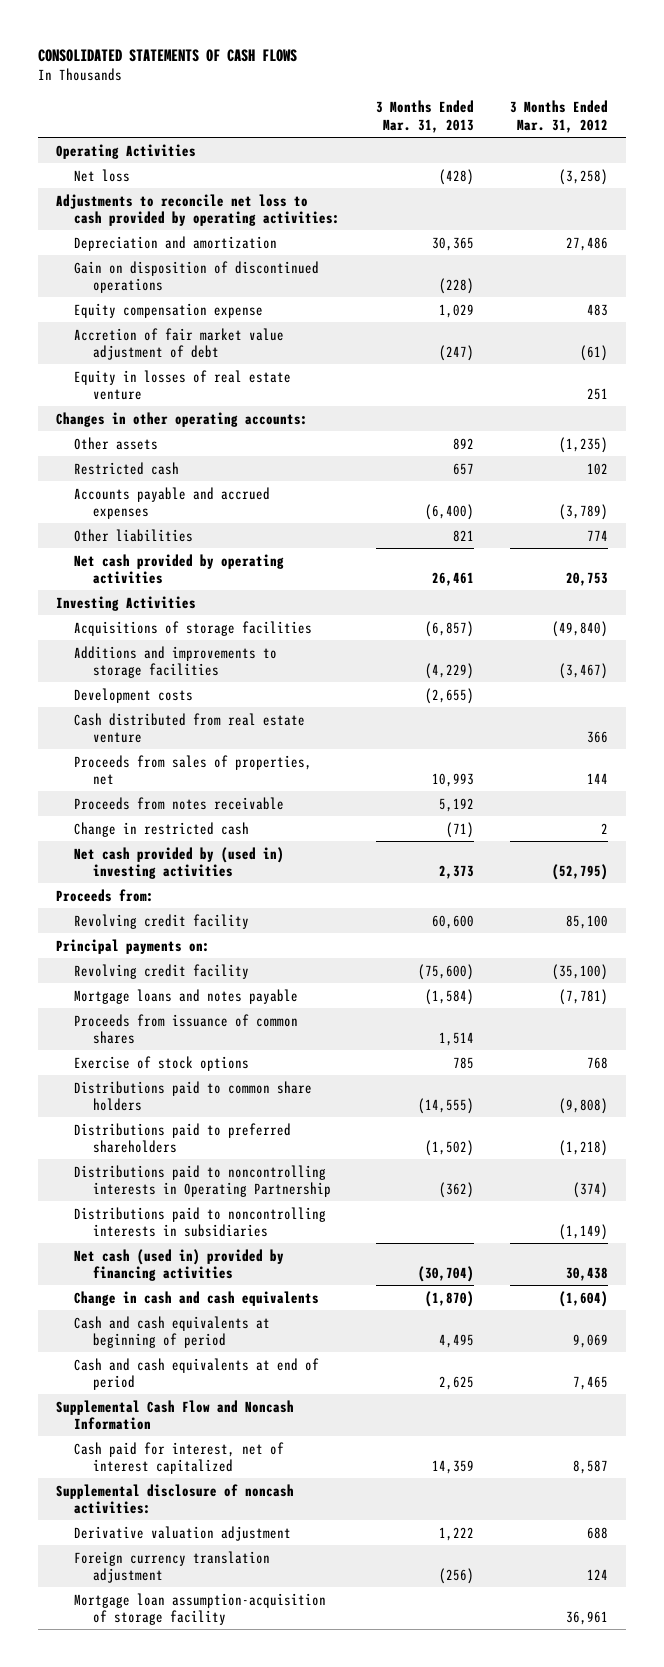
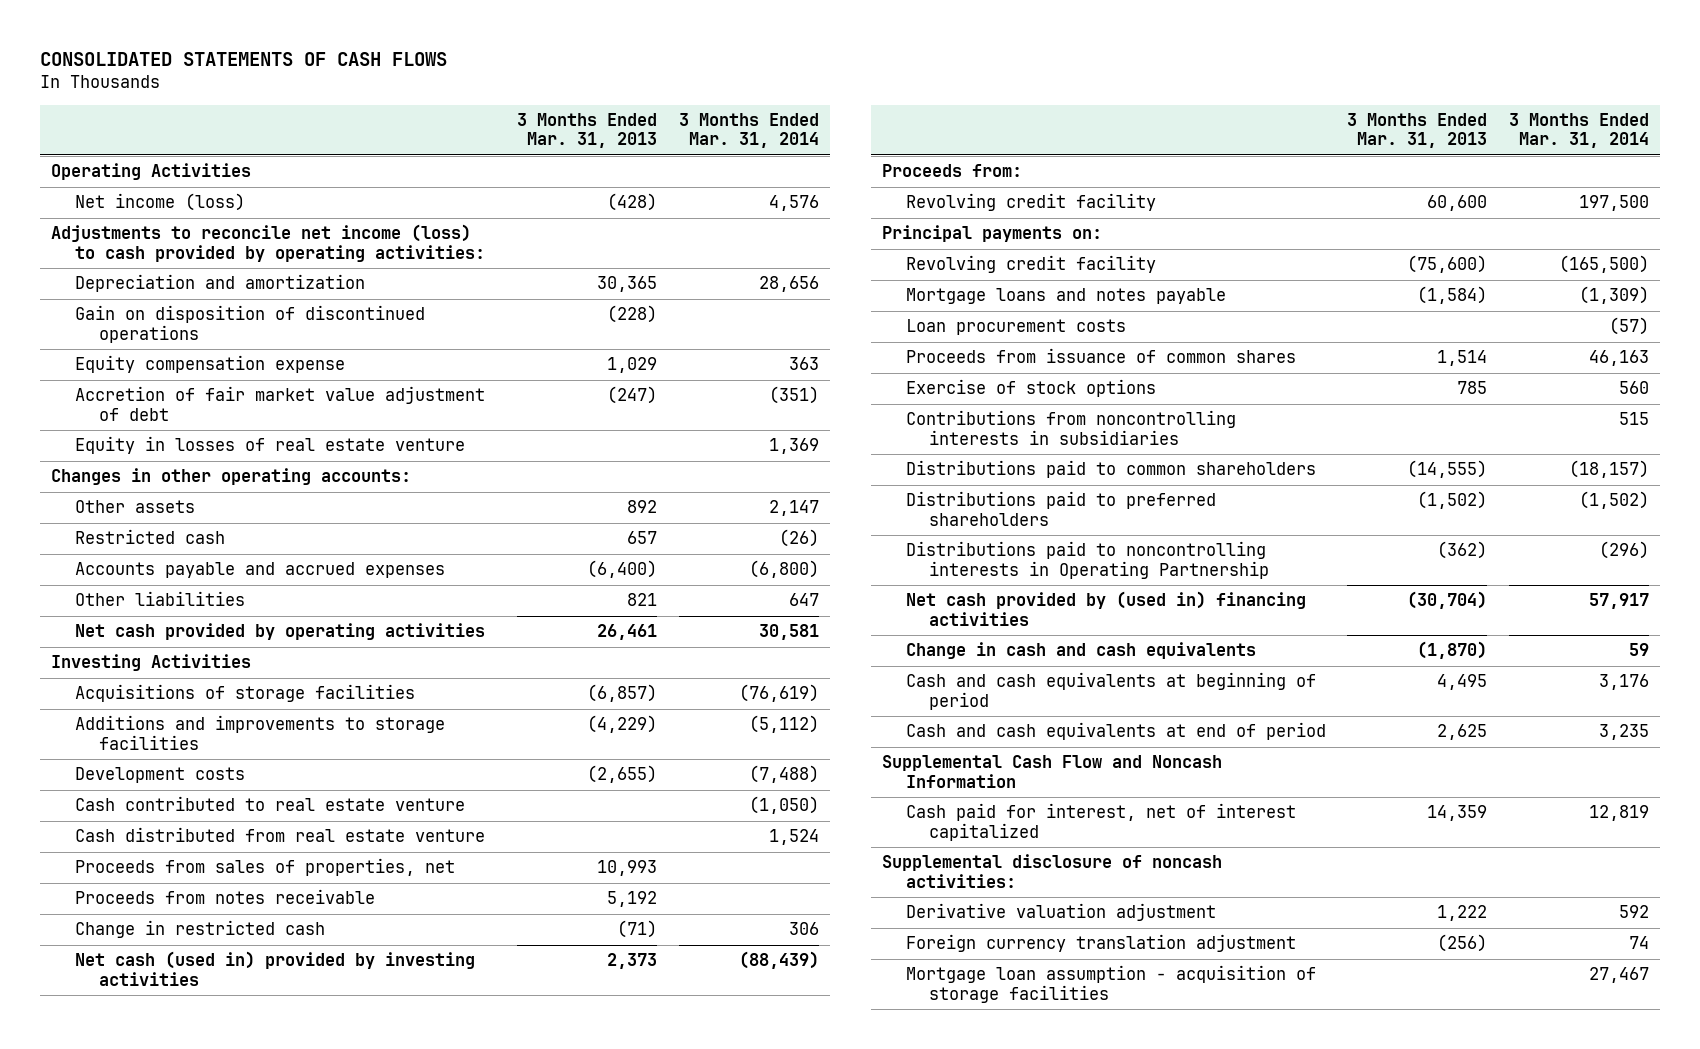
- | 3 Months Ended Mar. 31, 2013 | 3 Months Ended Mar. 31, 2012
+ | 3 Months Ended Mar. 31, 2013 | 3 Months Ended Mar. 31, 2014
- Net loss | (428) | (3,258)
- Adjustments to reconcile net loss to cash provided by operating activities:
+ Net income (loss) | (428) | 4,576
+ Adjustments to reconcile net income (loss) to cash provided by operating activities:
+ Cash contributed to real estate venture | | (1,050)
- Net cash provided by (used in) investing activities | 2,373 | (52,795)
+ Net cash (used in) provided by investing activities | 2,373 | (88,439)
+ Loan procurement costs | | (57)
- Distributions paid to common share holders | (14,555) | (9,808)
+ Contributions from noncontrolling interests in subsidiaries | | 515
+ Distributions paid to common shareholders | (14,555) | (18,157)
- Distributions paid to noncontrolling interests in subsidiaries | | (1,149)
- Net cash (used in) provided by financing activities | (30,704) | 30,438
+ Net cash provided by (used in) financing activities | (30,704) | 57,917
- Mortgage loan assumption-acquisition of storage facility | | 36,961
+ Mortgage loan assumption - acquisition of storage facilities | | 27,467

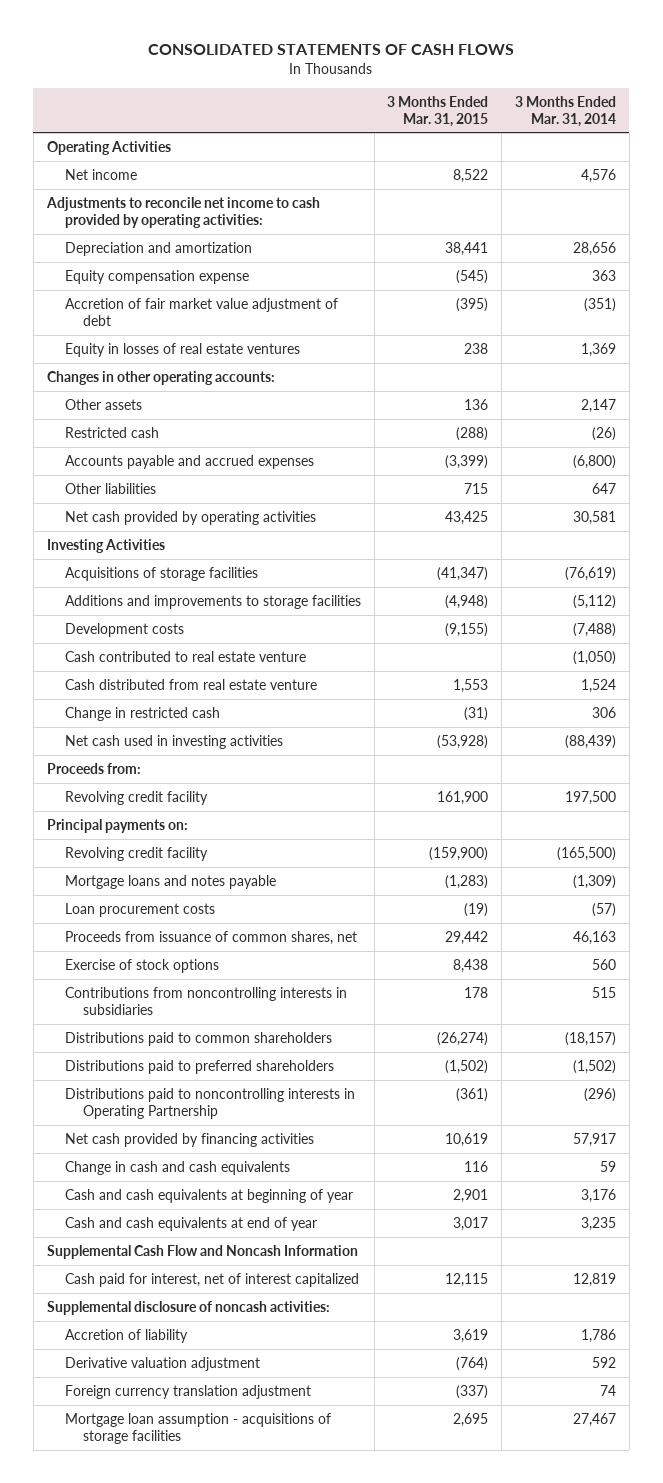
- | 3 Months Ended Mar. 31, 2013 | 3 Months Ended Mar. 31, 2014
+ | 3 Months Ended Mar. 31, 2015 | 3 Months Ended Mar. 31, 2014
- Net income (loss) | (428) | 4,576
- Adjustments to reconcile net income (loss) to cash provided by operating activities:
+ Net income | 8,522 | 4,576
+ Adjustments to reconcile net income to cash provided by operating activities:
- Gain on disposition of discontinued operations | (228) |
- Equity in losses of real estate venture | | 1,369
+ Equity in losses of real estate ventures | 238 | 1,369
- Proceeds from sales of properties, net | 10,993 |
- Proceeds from notes receivable | 5,192 |
- Net cash (used in) provided by investing activities | 2,373 | (88,439)
+ Net cash used in investing activities | (53,928) | (88,439)
- Proceeds from issuance of common shares | 1,514 | 46,163
+ Proceeds from issuance of common shares, net | 29,442 | 46,163
- Net cash provided by (used in) financing activities | (30,704) | 57,917
+ Net cash provided by financing activities | 10,619 | 57,917
- Cash and cash equivalents at beginning of period | 4,495 | 3,176
- Cash and cash equivalents at end of period | 2,625 | 3,235
+ Cash and cash equivalents at beginning of year | 2,901 | 3,176
+ Cash and cash equivalents at end of year | 3,017 | 3,235
+ Accretion of liability | 3,619 | 1,786
- Mortgage loan assumption - acquisition of storage facilities | | 27,467
+ Mortgage loan assumption - acquisitions of storage facilities | 2,695 | 27,467

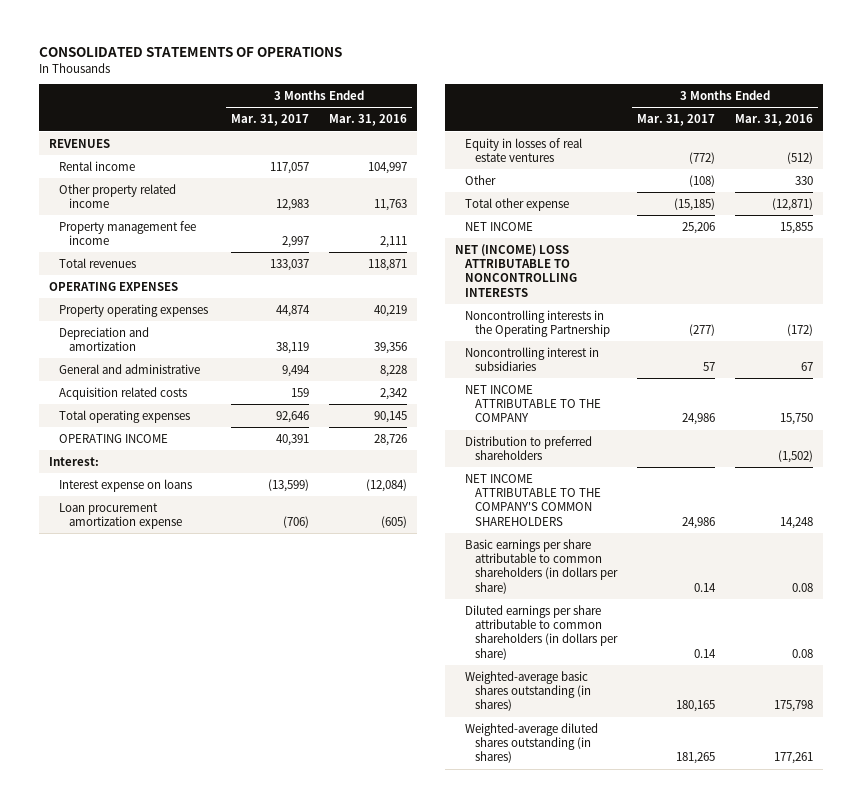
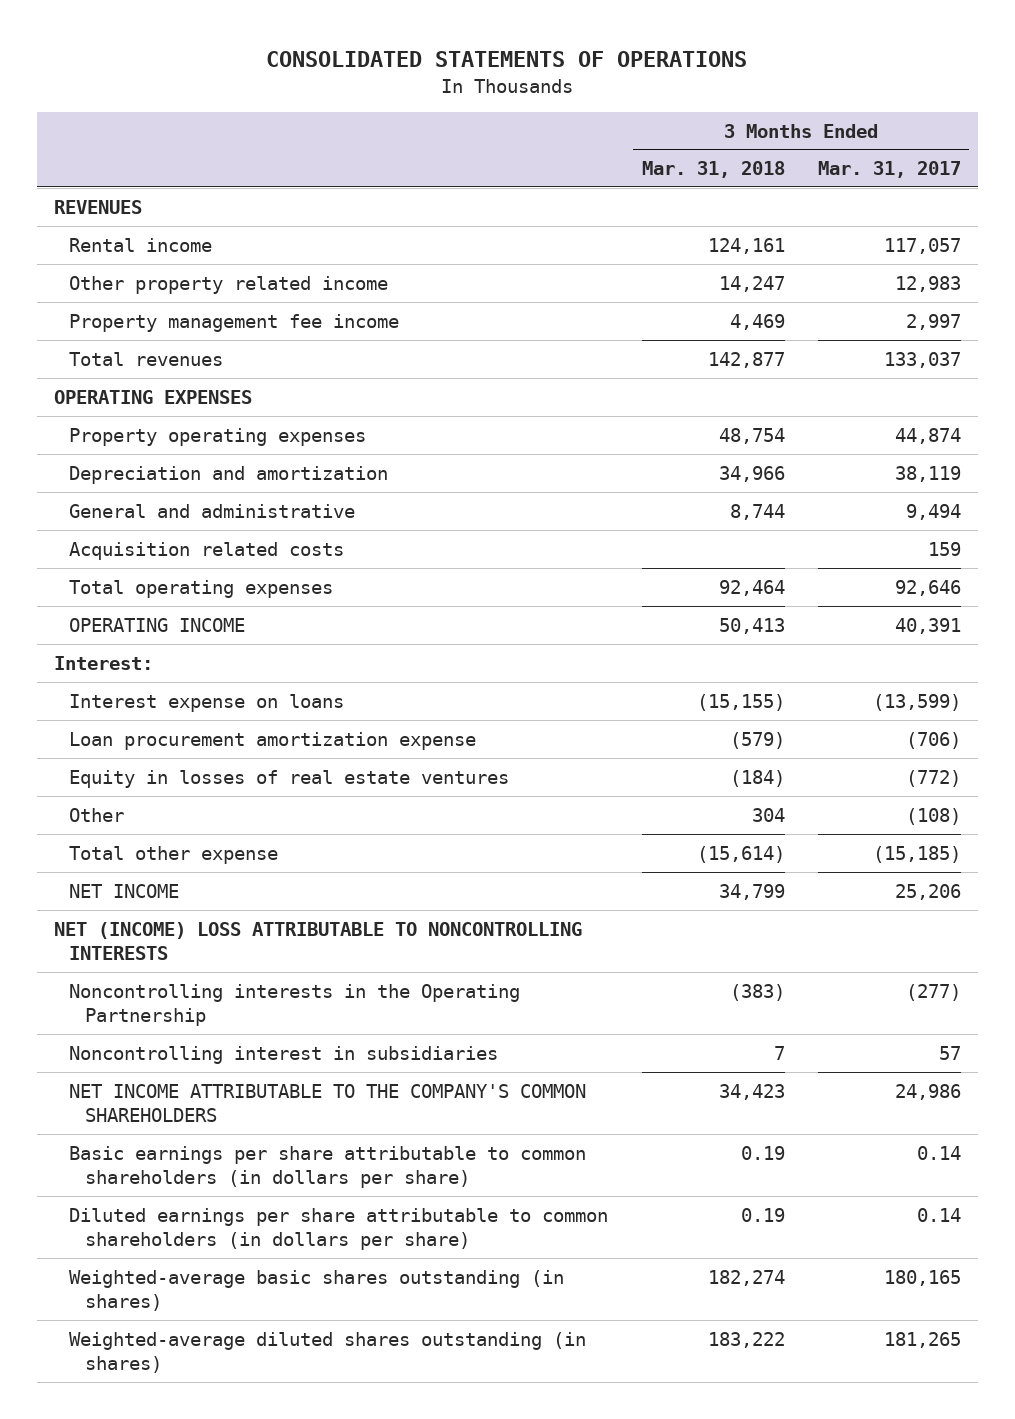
- | 3 Months Ended Mar. 31, 2017 | 3 Months Ended Mar. 31, 2016
+ | 3 Months Ended Mar. 31, 2018 | 3 Months Ended Mar. 31, 2017
- NET INCOME ATTRIBUTABLE TO THE COMPANY | 24,986 | 15,750
- Distribution to preferred shareholders | | (1,502)

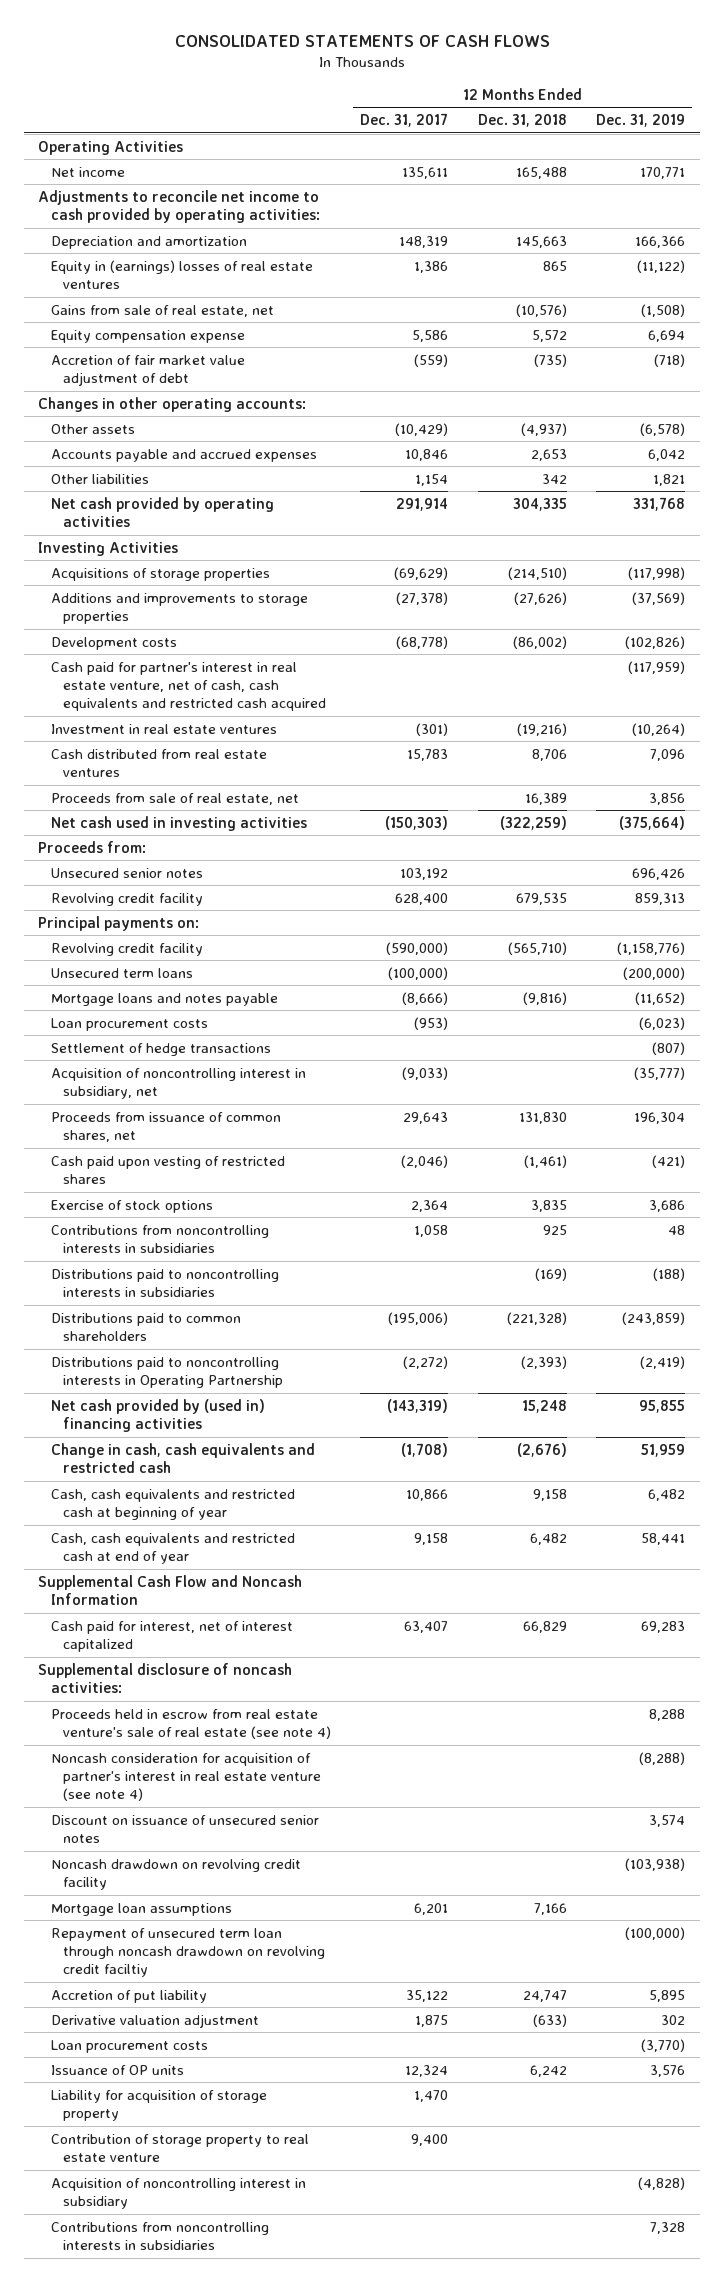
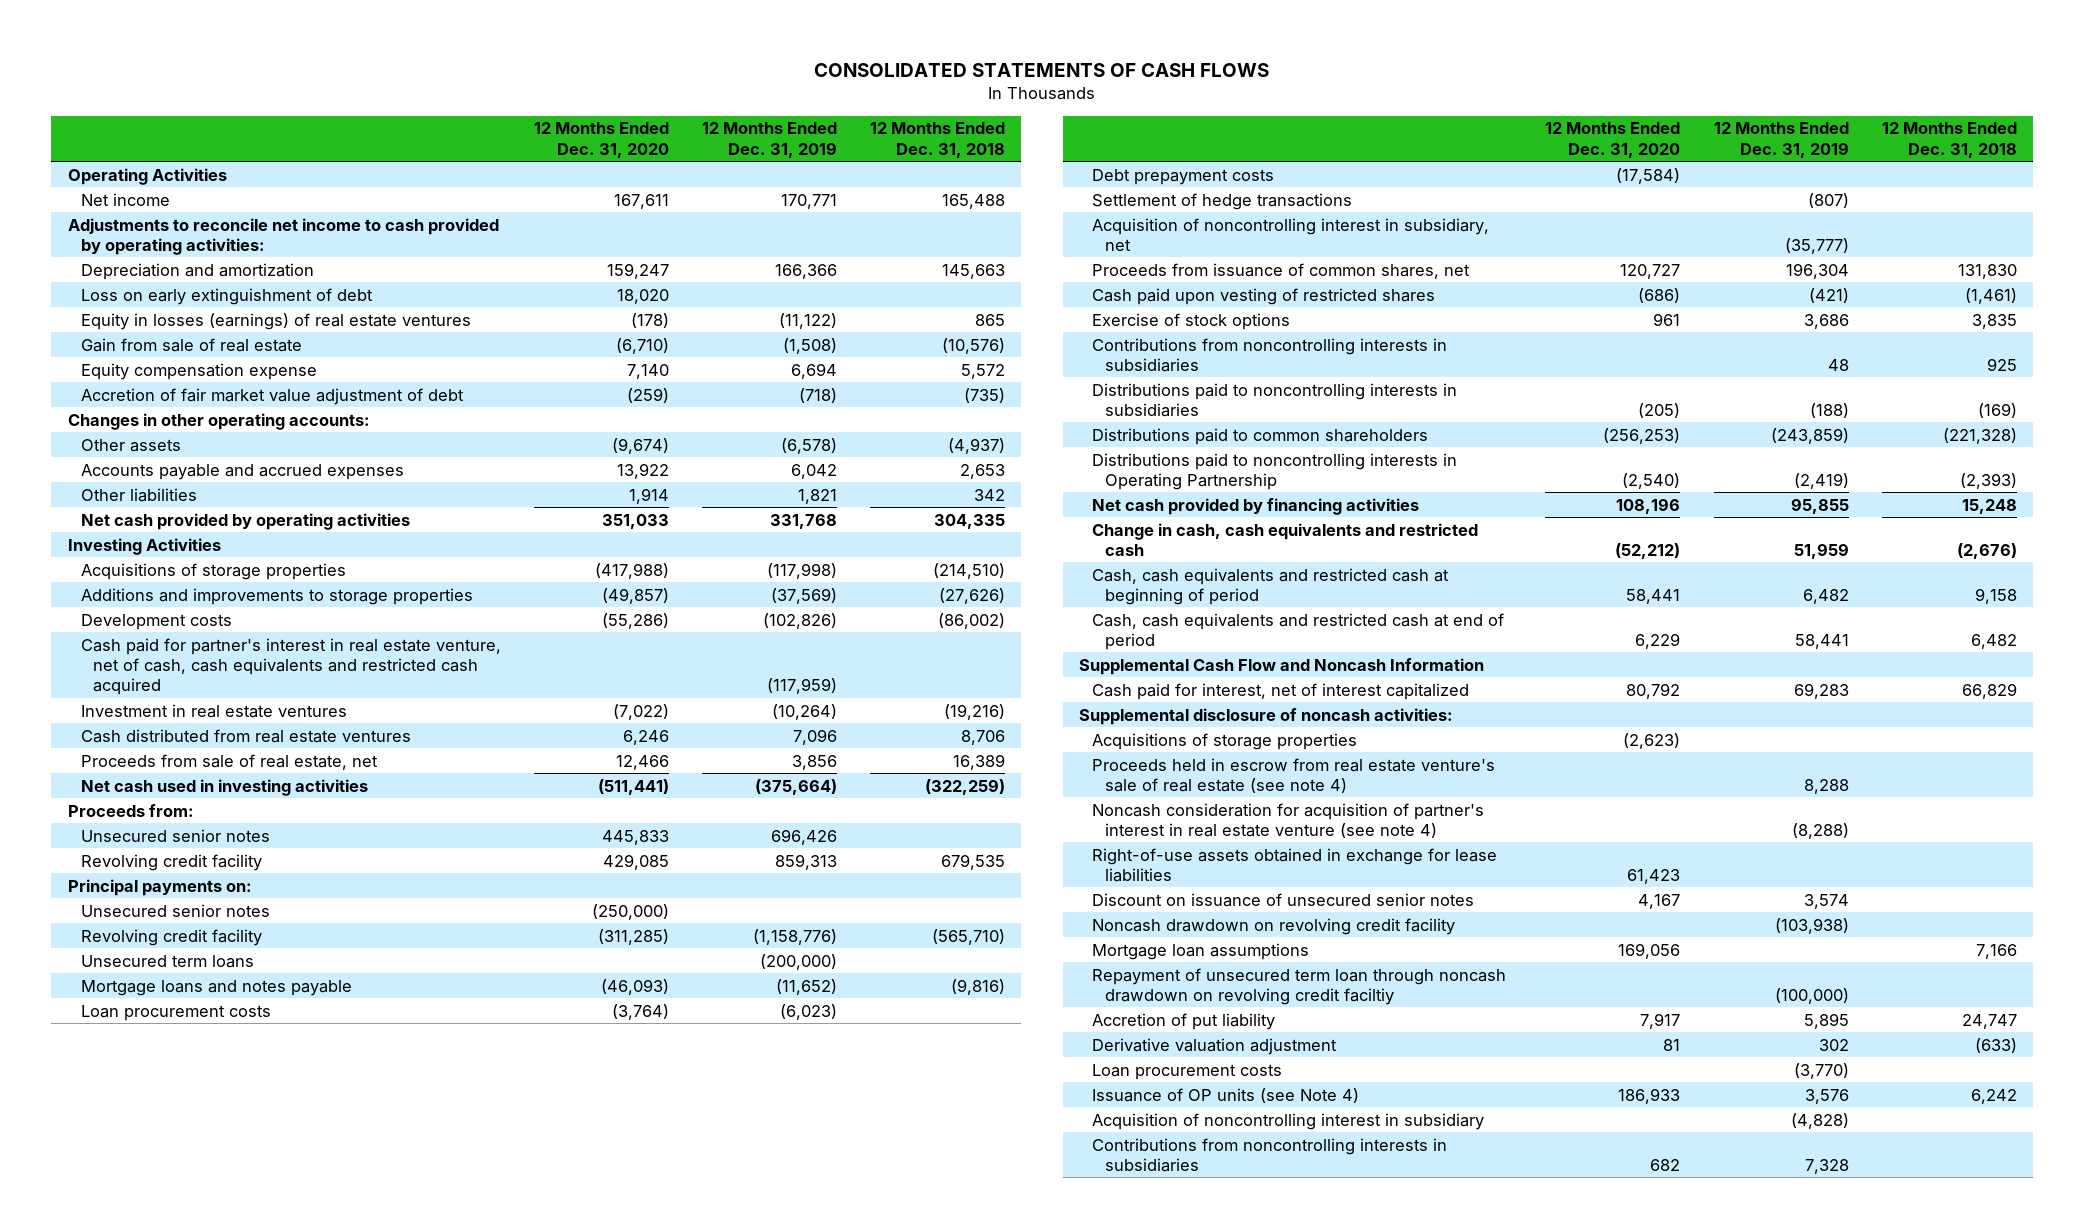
- | 12 Months Ended Dec. 31, 2017 | 12 Months Ended Dec. 31, 2018 | 12 Months Ended Dec. 31, 2019
+ | 12 Months Ended Dec. 31, 2020 | 12 Months Ended Dec. 31, 2019 | 12 Months Ended Dec. 31, 2018
- Equity in (earnings) losses of real estate ventures | 1,386 | 865 | (11,122)
- Gains from sale of real estate, net | | (10,576) | (1,508)
+ Loss on early extinguishment of debt | 18,020 | |
+ Equity in losses (earnings) of real estate ventures | (178) | (11,122) | 865
+ Gain from sale of real estate | (6,710) | (1,508) | (10,576)
+ Unsecured senior notes | (250,000) | |
+ Debt prepayment costs | (17,584) | |
- Net cash provided by (used in) financing activities | (143,319) | 15,248 | 95,855
+ Net cash provided by financing activities | 108,196 | 95,855 | 15,248
- Cash, cash equivalents and restricted cash at beginning of year | 10,866 | 9,158 | 6,482
- Cash, cash equivalents and restricted cash at end of year | 9,158 | 6,482 | 58,441
+ Cash, cash equivalents and restricted cash at beginning of period | 58,441 | 6,482 | 9,158
+ Cash, cash equivalents and restricted cash at end of period | 6,229 | 58,441 | 6,482
+ Acquisitions of storage properties | (2,623) | |
+ Right-of-use assets obtained in exchange for lease liabilities | 61,423 | |
- Issuance of OP units | 12,324 | 6,242 | 3,576
- Liability for acquisition of storage property | 1,470 | |
- Contribution of storage property to real estate venture | 9,400 | |
+ Issuance of OP units (see Note 4) | 186,933 | 3,576 | 6,242

